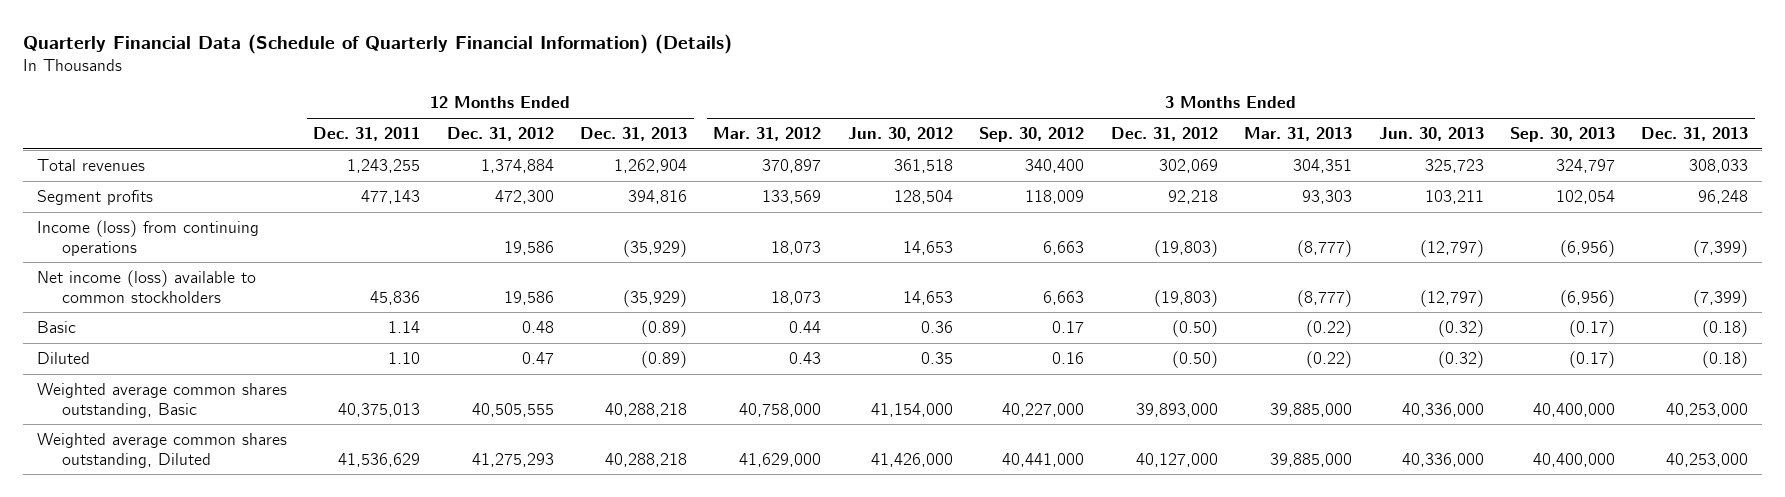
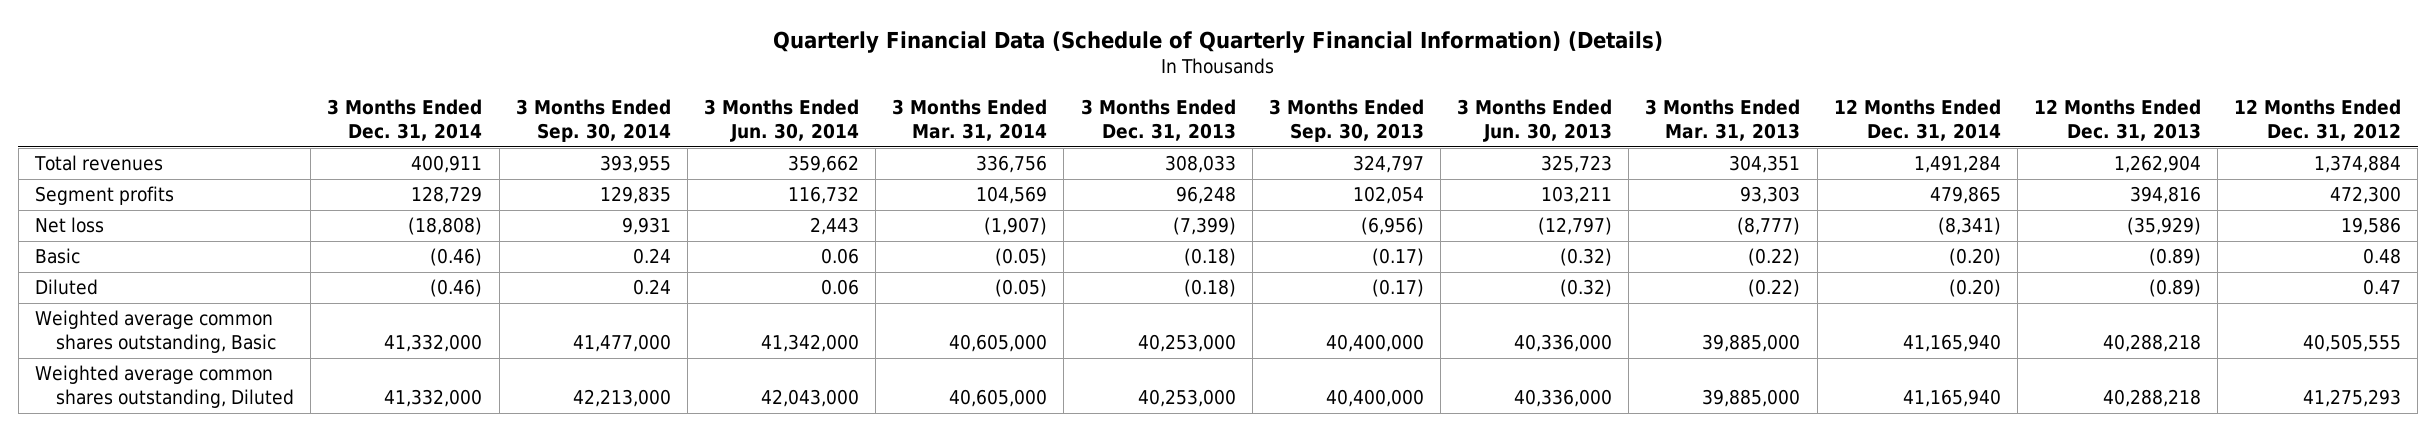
- | 12 Months Ended Dec. 31, 2011 | 12 Months Ended Dec. 31, 2012 | 12 Months Ended Dec. 31, 2013 | 3 Months Ended Mar. 31, 2012 | 3 Months Ended Jun. 30, 2012 | 3 Months Ended Sep. 30, 2012 | 3 Months Ended Dec. 31, 2012 | 3 Months Ended Mar. 31, 2013 | 3 Months Ended Jun. 30, 2013 | 3 Months Ended Sep. 30, 2013 | 3 Months Ended Dec. 31, 2013
+ | 3 Months Ended Dec. 31, 2014 | 3 Months Ended Sep. 30, 2014 | 3 Months Ended Jun. 30, 2014 | 3 Months Ended Mar. 31, 2014 | 3 Months Ended Dec. 31, 2013 | 3 Months Ended Sep. 30, 2013 | 3 Months Ended Jun. 30, 2013 | 3 Months Ended Mar. 31, 2013 | 12 Months Ended Dec. 31, 2014 | 12 Months Ended Dec. 31, 2013 | 12 Months Ended Dec. 31, 2012
- Income (loss) from continuing operations | | 19,586 | (35,929) | 18,073 | 14,653 | 6,663 | (19,803) | (8,777) | (12,797) | (6,956) | (7,399)
- Net income (loss) available to common stockholders | 45,836 | 19,586 | (35,929) | 18,073 | 14,653 | 6,663 | (19,803) | (8,777) | (12,797) | (6,956) | (7,399)
+ Net loss | (18,808) | 9,931 | 2,443 | (1,907) | (7,399) | (6,956) | (12,797) | (8,777) | (8,341) | (35,929) | 19,586

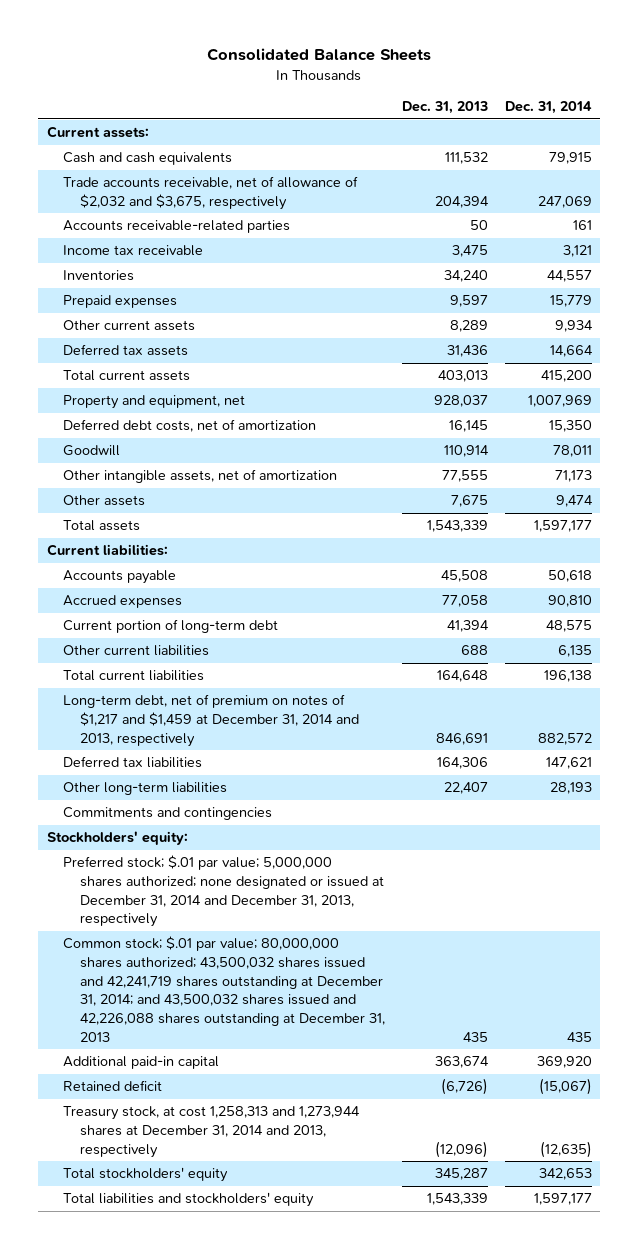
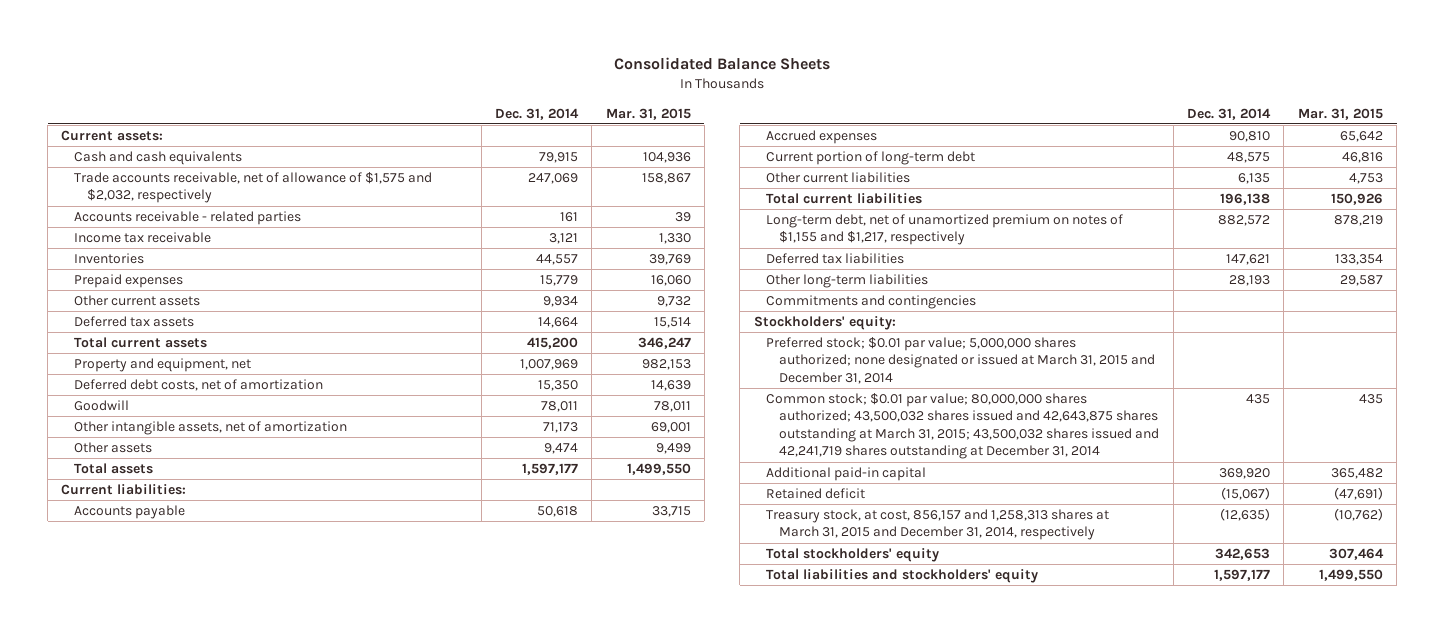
- | Dec. 31, 2013 | Dec. 31, 2014
+ | Dec. 31, 2014 | Mar. 31, 2015
- Trade accounts receivable, net of allowance of $2,032 and $3,675, respectively | 204,394 | 247,069
- Accounts receivable-related parties | 50 | 161
+ Trade accounts receivable, net of allowance of $1,575 and $2,032, respectively | 247,069 | 158,867
+ Accounts receivable - related parties | 161 | 39
- Long-term debt, net of premium on notes of $1,217 and $1,459 at December 31, 2014 and 2013, respectively | 846,691 | 882,572
+ Long-term debt, net of unamortized premium on notes of $1,155 and $1,217, respectively | 882,572 | 878,219
- Preferred stock; $.01 par value; 5,000,000 shares authorized; none designated or issued at December 31, 2014 and December 31, 2013, respectively
- Common stock; $.01 par value; 80,000,000 shares authorized; 43,500,032 shares issued and 42,241,719 shares outstanding at December 31, 2014; and 43,500,032 shares issued and 42,226,088 shares outstanding at December 31, 2013 | 435 | 435
+ Preferred stock; $0.01 par value; 5,000,000 shares authorized; none designated or issued at March 31, 2015 and December 31, 2014
+ Common stock; $0.01 par value; 80,000,000 shares authorized; 43,500,032 shares issued and 42,643,875 shares outstanding at March 31, 2015; 43,500,032 shares issued and 42,241,719 shares outstanding at December 31, 2014 | 435 | 435
- Treasury stock, at cost 1,258,313 and 1,273,944 shares at December 31, 2014 and 2013, respectively | (12,096) | (12,635)
+ Treasury stock, at cost, 856,157 and 1,258,313 shares at March 31, 2015 and December 31, 2014, respectively | (12,635) | (10,762)

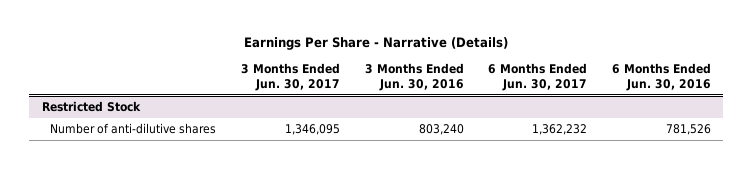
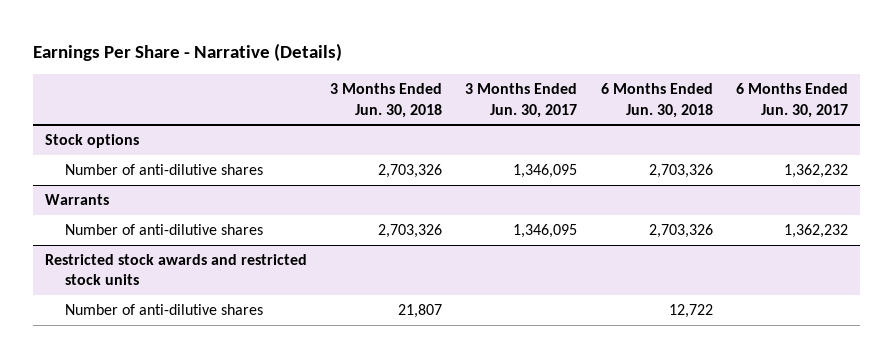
- | 3 Months Ended Jun. 30, 2017 | 3 Months Ended Jun. 30, 2016 | 6 Months Ended Jun. 30, 2017 | 6 Months Ended Jun. 30, 2016
+ | 3 Months Ended Jun. 30, 2018 | 3 Months Ended Jun. 30, 2017 | 6 Months Ended Jun. 30, 2018 | 6 Months Ended Jun. 30, 2017
- Restricted Stock
+ Stock options
+ Warrants
+ Number of anti-dilutive shares | 2,703,326 | 1,346,095 | 2,703,326 | 1,362,232
+ Restricted stock awards and restricted stock units
+ Number of anti-dilutive shares | 21,807 | | 12,722 |

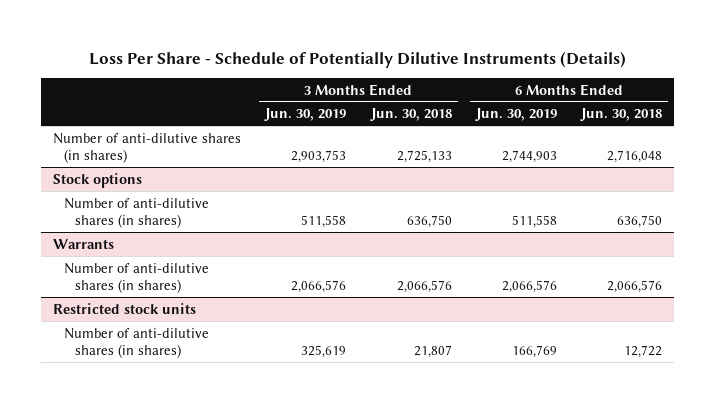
- Earnings Per Share - Narrative (Details)
+ Loss Per Share - Schedule of Potentially Dilutive Instruments (Details)
- | 3 Months Ended Jun. 30, 2018 | 3 Months Ended Jun. 30, 2017 | 6 Months Ended Jun. 30, 2018 | 6 Months Ended Jun. 30, 2017
+ | 3 Months Ended Jun. 30, 2019 | 3 Months Ended Jun. 30, 2018 | 6 Months Ended Jun. 30, 2019 | 6 Months Ended Jun. 30, 2018
+ Number of anti-dilutive shares (in shares) | 2,903,753 | 2,725,133 | 2,744,903 | 2,716,048
@ Stock options
- Number of anti-dilutive shares | 2,703,326 | 1,346,095 | 2,703,326 | 1,362,232
+ Number of anti-dilutive shares (in shares) | 511,558 | 636,750 | 511,558 | 636,750
@ Warrants
- Number of anti-dilutive shares | 2,703,326 | 1,346,095 | 2,703,326 | 1,362,232
- Restricted stock awards and restricted stock units
- Number of anti-dilutive shares | 21,807 | | 12,722 |
@ Warrants
+ Number of anti-dilutive shares (in shares) | 2,066,576 | 2,066,576 | 2,066,576 | 2,066,576
+ Restricted stock units
+ Number of anti-dilutive shares (in shares) | 325,619 | 21,807 | 166,769 | 12,722

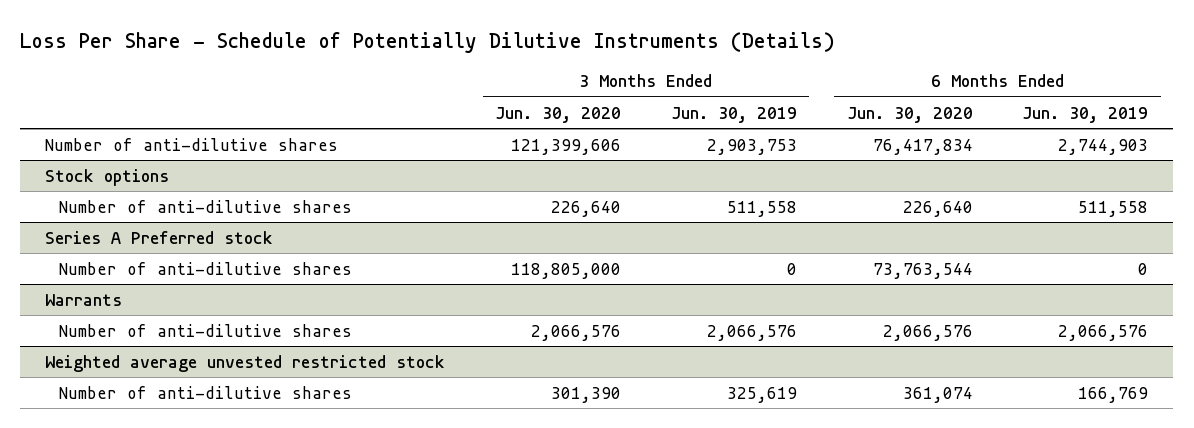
- | 3 Months Ended Jun. 30, 2019 | 3 Months Ended Jun. 30, 2018 | 6 Months Ended Jun. 30, 2019 | 6 Months Ended Jun. 30, 2018
+ | 3 Months Ended Jun. 30, 2020 | 3 Months Ended Jun. 30, 2019 | 6 Months Ended Jun. 30, 2020 | 6 Months Ended Jun. 30, 2019
- Number of anti-dilutive shares (in shares) | 2,903,753 | 2,725,133 | 2,744,903 | 2,716,048
+ Number of anti-dilutive shares | 121,399,606 | 2,903,753 | 76,417,834 | 2,744,903
@ Stock options
- Number of anti-dilutive shares (in shares) | 511,558 | 636,750 | 511,558 | 636,750
+ Number of anti-dilutive shares | 226,640 | 511,558 | 226,640 | 511,558
+ Series A Preferred stock
+ Number of anti-dilutive shares | 118,805,000 | 0 | 73,763,544 | 0
@ Warrants
- Number of anti-dilutive shares (in shares) | 2,066,576 | 2,066,576 | 2,066,576 | 2,066,576
- Restricted stock units
- Number of anti-dilutive shares (in shares) | 325,619 | 21,807 | 166,769 | 12,722
@ Warrants
+ Number of anti-dilutive shares | 2,066,576 | 2,066,576 | 2,066,576 | 2,066,576
+ Weighted average unvested restricted stock
+ Number of anti-dilutive shares | 301,390 | 325,619 | 361,074 | 166,769

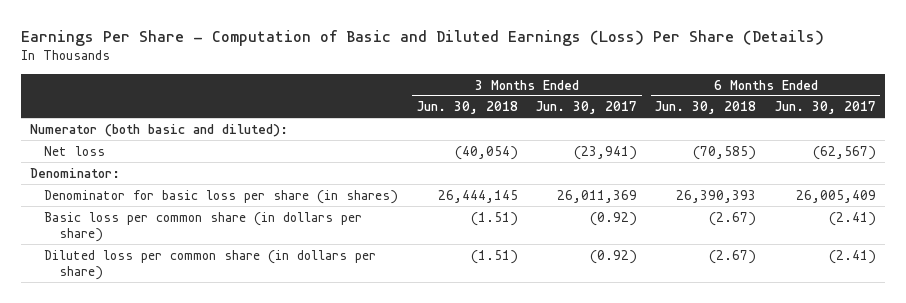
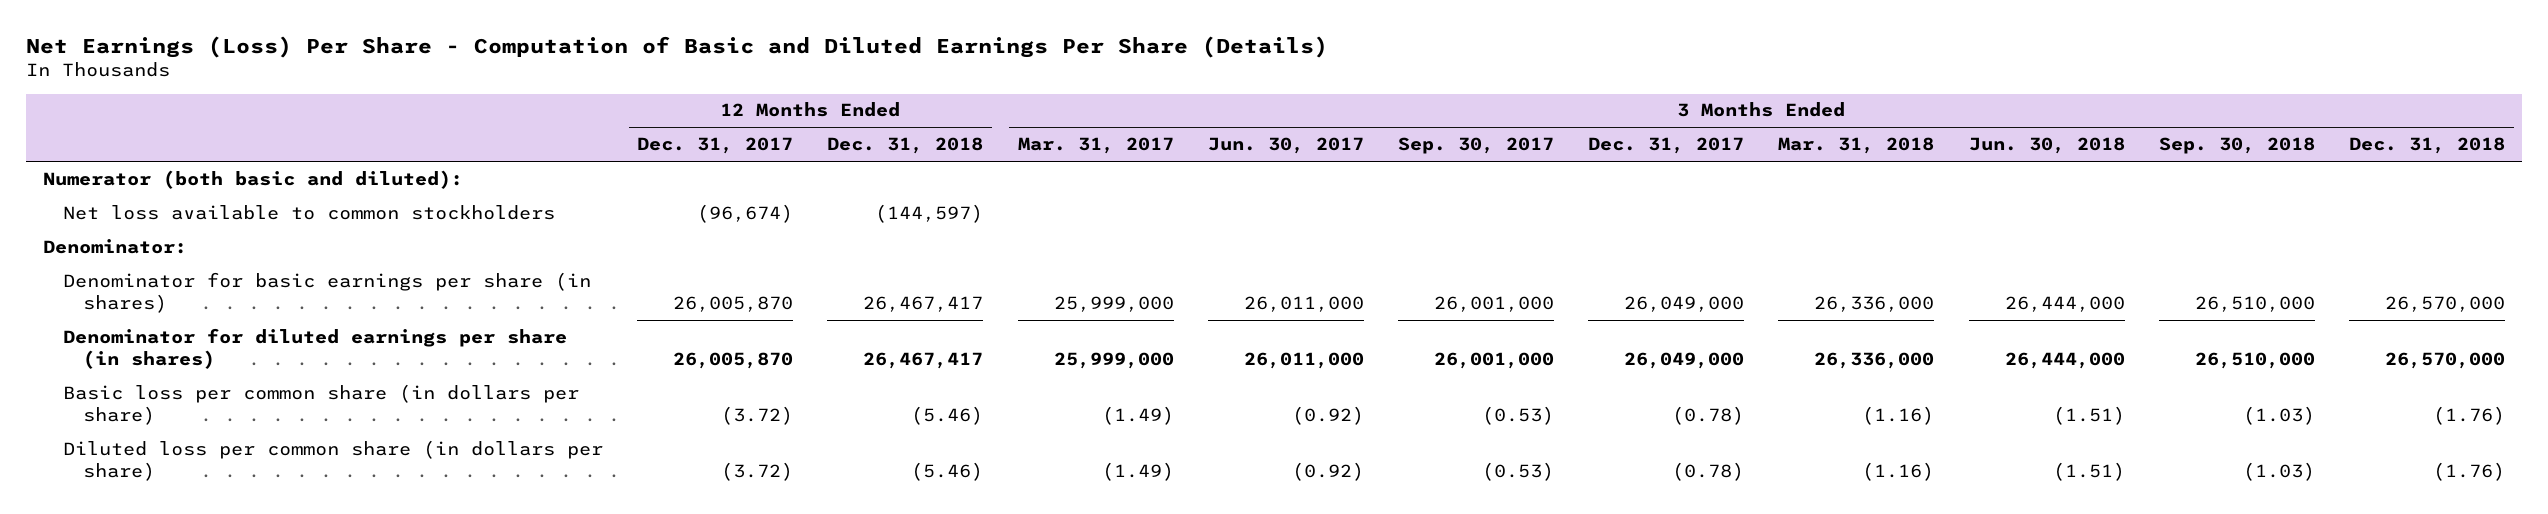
- Earnings Per Share - Computation of Basic and Diluted Earnings (Loss) Per Share (Details)
+ Net Earnings (Loss) Per Share - Computation of Basic and Diluted Earnings Per Share (Details)
- | 3 Months Ended Jun. 30, 2018 | 3 Months Ended Jun. 30, 2017 | 6 Months Ended Jun. 30, 2018 | 6 Months Ended Jun. 30, 2017
+ | 12 Months Ended Dec. 31, 2017 | 12 Months Ended Dec. 31, 2018 | 3 Months Ended Mar. 31, 2017 | 3 Months Ended Jun. 30, 2017 | 3 Months Ended Sep. 30, 2017 | 3 Months Ended Dec. 31, 2017 | 3 Months Ended Mar. 31, 2018 | 3 Months Ended Jun. 30, 2018 | 3 Months Ended Sep. 30, 2018 | 3 Months Ended Dec. 31, 2018
- Net loss | (40,054) | (23,941) | (70,585) | (62,567)
+ Net loss available to common stockholders | (96,674) | (144,597) | | | | | | | |
- Denominator for basic loss per share (in shares) | 26,444,145 | 26,011,369 | 26,390,393 | 26,005,409
+ Denominator for basic earnings per share (in shares) | 26,005,870 | 26,467,417 | 25,999,000 | 26,011,000 | 26,001,000 | 26,049,000 | 26,336,000 | 26,444,000 | 26,510,000 | 26,570,000
+ Denominator for diluted earnings per share (in shares) | 26,005,870 | 26,467,417 | 25,999,000 | 26,011,000 | 26,001,000 | 26,049,000 | 26,336,000 | 26,444,000 | 26,510,000 | 26,570,000

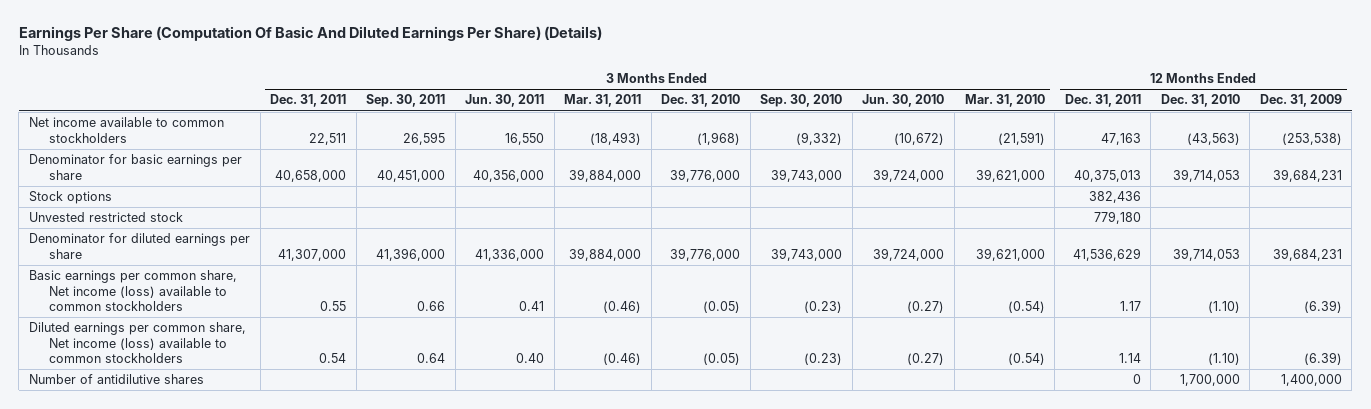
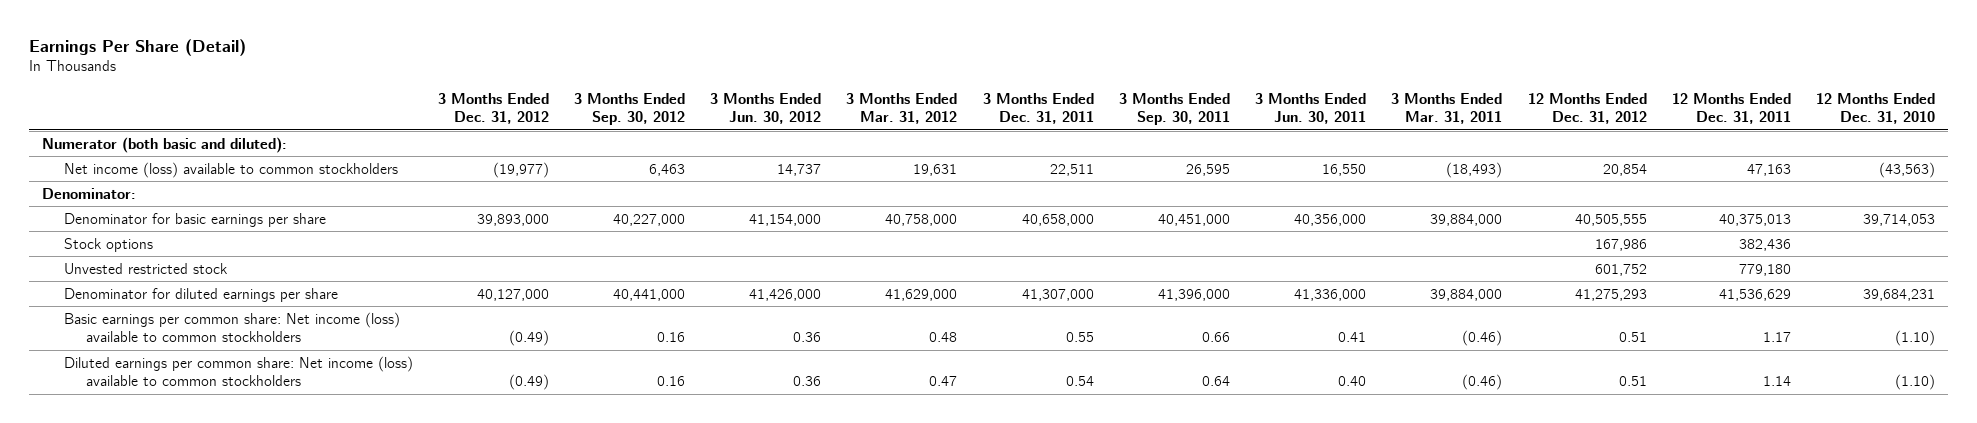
- Earnings Per Share (Computation Of Basic And Diluted Earnings Per Share) (Details)
+ Earnings Per Share (Detail)
- | 3 Months Ended Dec. 31, 2011 | 3 Months Ended Sep. 30, 2011 | 3 Months Ended Jun. 30, 2011 | 3 Months Ended Mar. 31, 2011 | 3 Months Ended Dec. 31, 2010 | 3 Months Ended Sep. 30, 2010 | 3 Months Ended Jun. 30, 2010 | 3 Months Ended Mar. 31, 2010 | 12 Months Ended Dec. 31, 2011 | 12 Months Ended Dec. 31, 2010 | 12 Months Ended Dec. 31, 2009
+ | 3 Months Ended Dec. 31, 2012 | 3 Months Ended Sep. 30, 2012 | 3 Months Ended Jun. 30, 2012 | 3 Months Ended Mar. 31, 2012 | 3 Months Ended Dec. 31, 2011 | 3 Months Ended Sep. 30, 2011 | 3 Months Ended Jun. 30, 2011 | 3 Months Ended Mar. 31, 2011 | 12 Months Ended Dec. 31, 2012 | 12 Months Ended Dec. 31, 2011 | 12 Months Ended Dec. 31, 2010
- Net income available to common stockholders | 22,511 | 26,595 | 16,550 | (18,493) | (1,968) | (9,332) | (10,672) | (21,591) | 47,163 | (43,563) | (253,538)
+ Numerator (both basic and diluted):
+ Net income (loss) available to common stockholders | (19,977) | 6,463 | 14,737 | 19,631 | 22,511 | 26,595 | 16,550 | (18,493) | 20,854 | 47,163 | (43,563)
+ Denominator:
- Denominator for diluted earnings per share | 41,307,000 | 41,396,000 | 41,336,000 | 39,884,000 | 39,776,000 | 39,743,000 | 39,724,000 | 39,621,000 | 41,536,629 | 39,714,053 | 39,684,231
- Basic earnings per common share, Net income (loss) available to common stockholders | 0.55 | 0.66 | 0.41 | (0.46) | (0.05) | (0.23) | (0.27) | (0.54) | 1.17 | (1.10) | (6.39)
- Diluted earnings per common share, Net income (loss) available to common stockholders | 0.54 | 0.64 | 0.40 | (0.46) | (0.05) | (0.23) | (0.27) | (0.54) | 1.14 | (1.10) | (6.39)
- Number of antidilutive shares | | | | | | | | | 0 | 1,700,000 | 1,400,000
+ Denominator for diluted earnings per share | 40,127,000 | 40,441,000 | 41,426,000 | 41,629,000 | 41,307,000 | 41,396,000 | 41,336,000 | 39,884,000 | 41,275,293 | 41,536,629 | 39,684,231
+ Basic earnings per common share: Net income (loss) available to common stockholders | (0.49) | 0.16 | 0.36 | 0.48 | 0.55 | 0.66 | 0.41 | (0.46) | 0.51 | 1.17 | (1.10)
+ Diluted earnings per common share: Net income (loss) available to common stockholders | (0.49) | 0.16 | 0.36 | 0.47 | 0.54 | 0.64 | 0.40 | (0.46) | 0.51 | 1.14 | (1.10)

